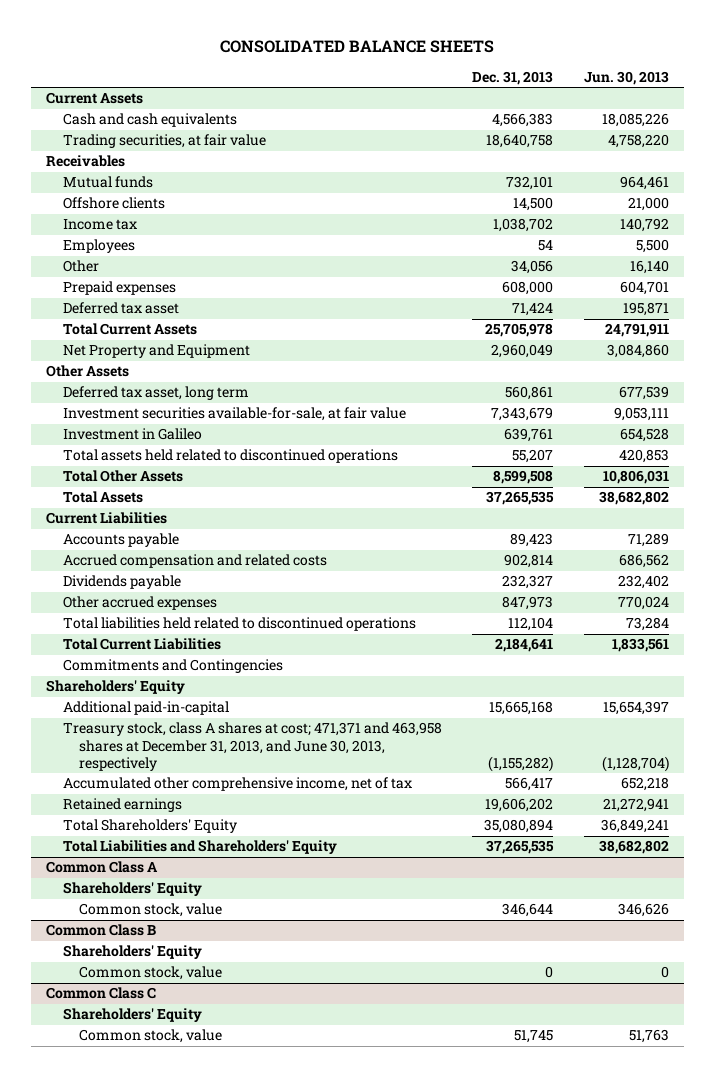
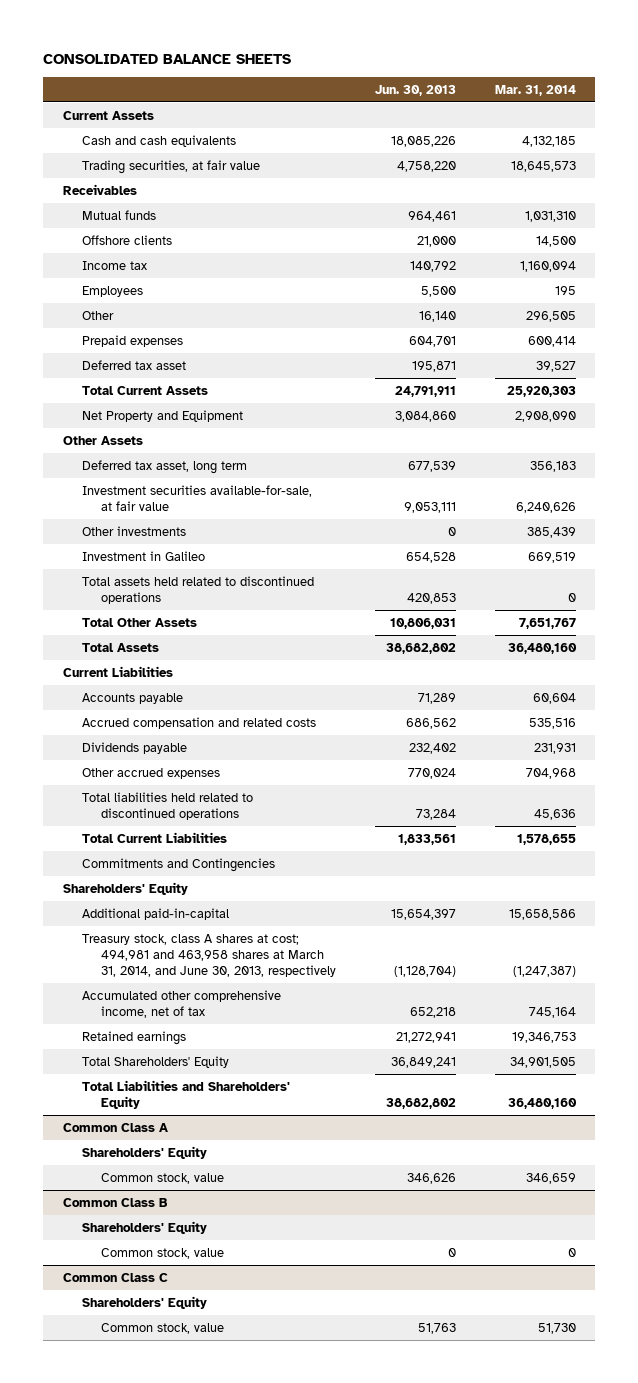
- | Dec. 31, 2013 | Jun. 30, 2013
+ | Jun. 30, 2013 | Mar. 31, 2014
+ Other investments | 0 | 385,439
- Treasury stock, class A shares at cost; 471,371 and 463,958 shares at December 31, 2013, and June 30, 2013, respectively | (1,155,282) | (1,128,704)
+ Treasury stock, class A shares at cost; 494,981 and 463,958 shares at March 31, 2014, and June 30, 2013, respectively | (1,128,704) | (1,247,387)

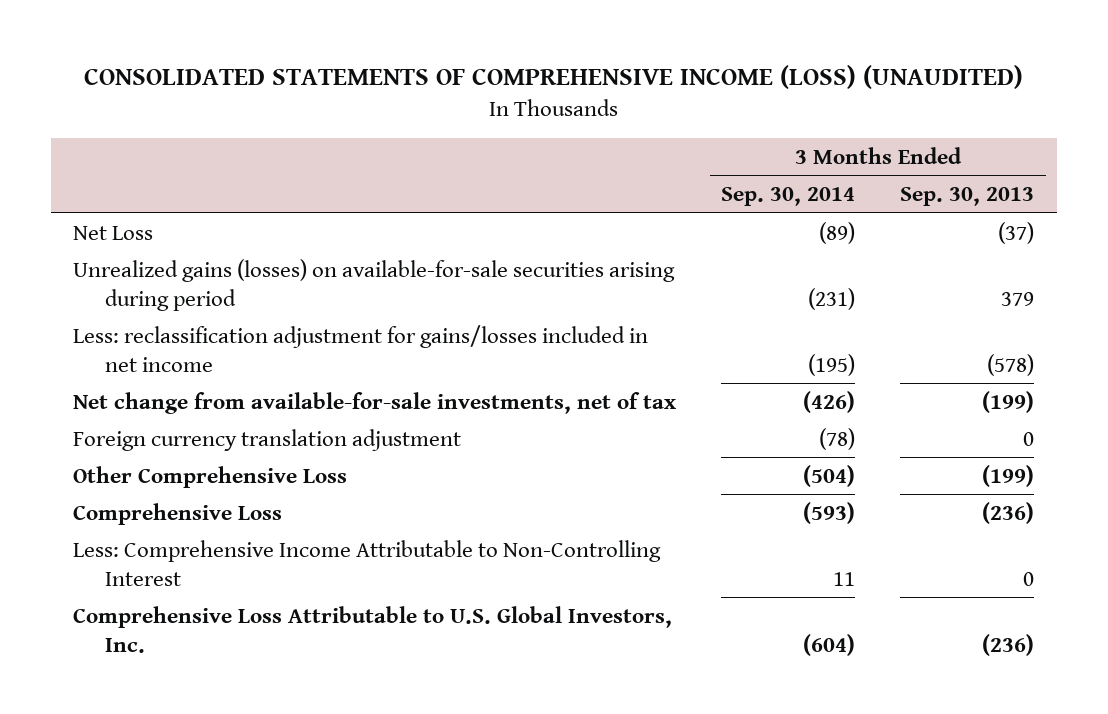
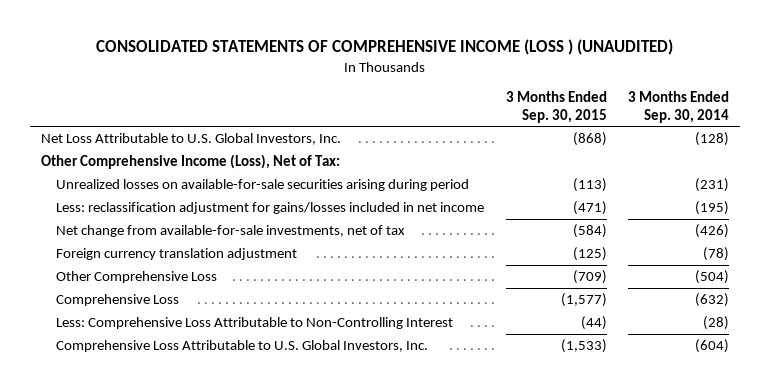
- CONSOLIDATED STATEMENTS OF COMPREHENSIVE INCOME (LOSS) (UNAUDITED)
+ CONSOLIDATED STATEMENTS OF COMPREHENSIVE INCOME (LOSS ) (UNAUDITED)
- | 3 Months Ended Sep. 30, 2014 | 3 Months Ended Sep. 30, 2013
+ | 3 Months Ended Sep. 30, 2015 | 3 Months Ended Sep. 30, 2014
- Net Loss | (89) | (37)
- Unrealized gains (losses) on available-for-sale securities arising during period | (231) | 379
+ Net Loss Attributable to U.S. Global Investors, Inc. | (868) | (128)
+ Other Comprehensive Income (Loss), Net of Tax:
+ Unrealized losses on available-for-sale securities arising during period | (113) | (231)
- Comprehensive Loss | (593) | (236)
- Less: Comprehensive Income Attributable to Non-Controlling Interest | 11 | 0
+ Comprehensive Loss | (1,577) | (632)
+ Less: Comprehensive Loss Attributable to Non-Controlling Interest | (44) | (28)

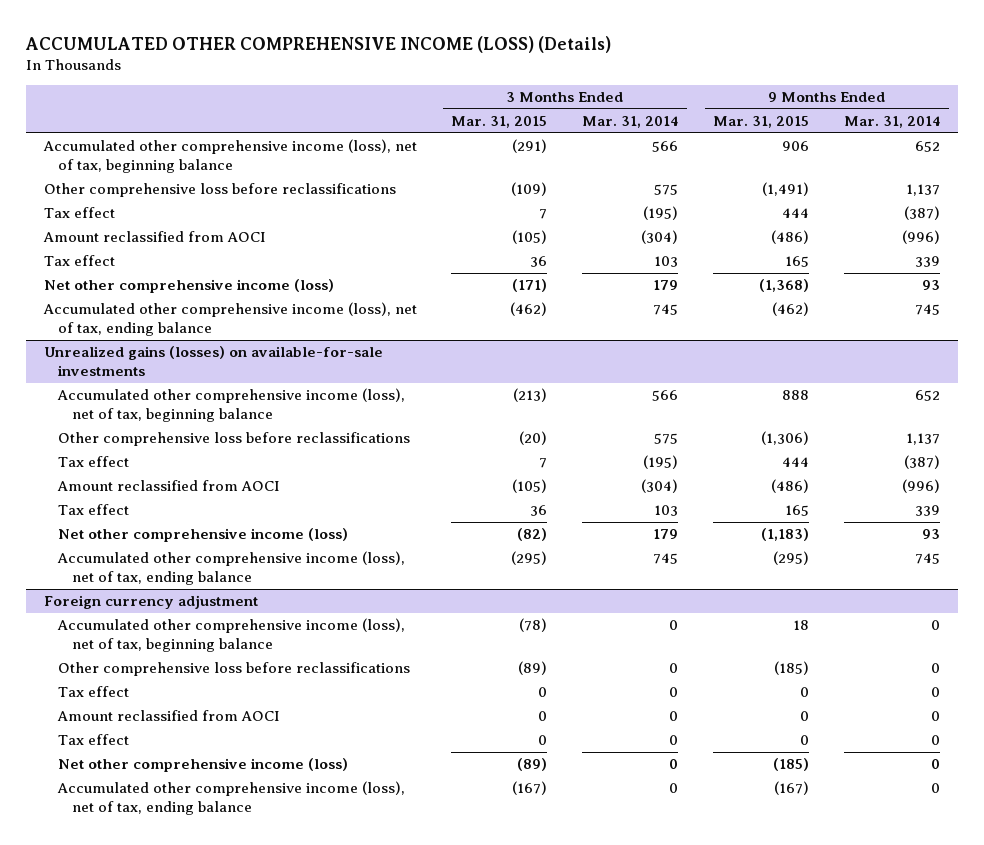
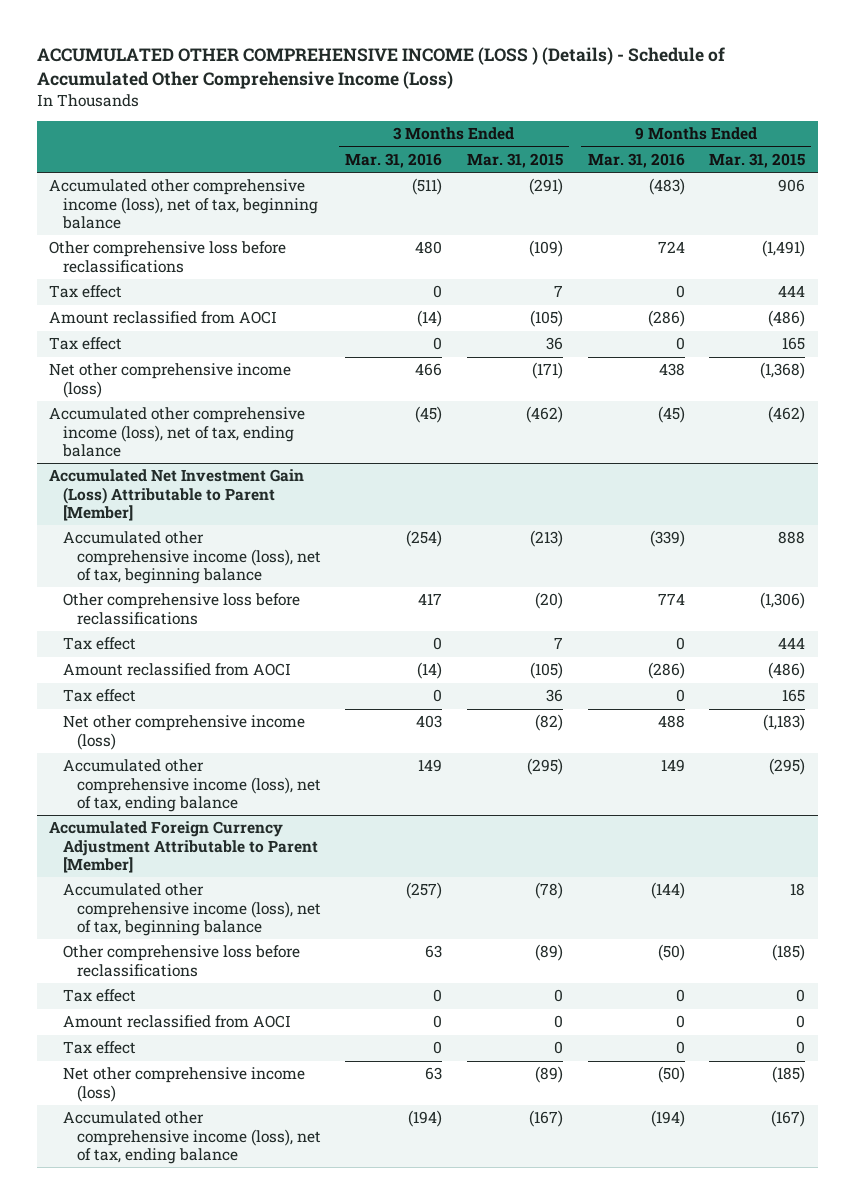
- ACCUMULATED OTHER COMPREHENSIVE INCOME (LOSS) (Details)
+ ACCUMULATED OTHER COMPREHENSIVE INCOME (LOSS ) (Details) - Schedule of Accumulated Other Comprehensive Income (Loss)
- | 3 Months Ended Mar. 31, 2015 | 3 Months Ended Mar. 31, 2014 | 9 Months Ended Mar. 31, 2015 | 9 Months Ended Mar. 31, 2014
+ | 3 Months Ended Mar. 31, 2016 | 3 Months Ended Mar. 31, 2015 | 9 Months Ended Mar. 31, 2016 | 9 Months Ended Mar. 31, 2015
- Unrealized gains (losses) on available-for-sale investments
+ Accumulated Net Investment Gain (Loss) Attributable to Parent [Member]
- Foreign currency adjustment
+ Accumulated Foreign Currency Adjustment Attributable to Parent [Member]

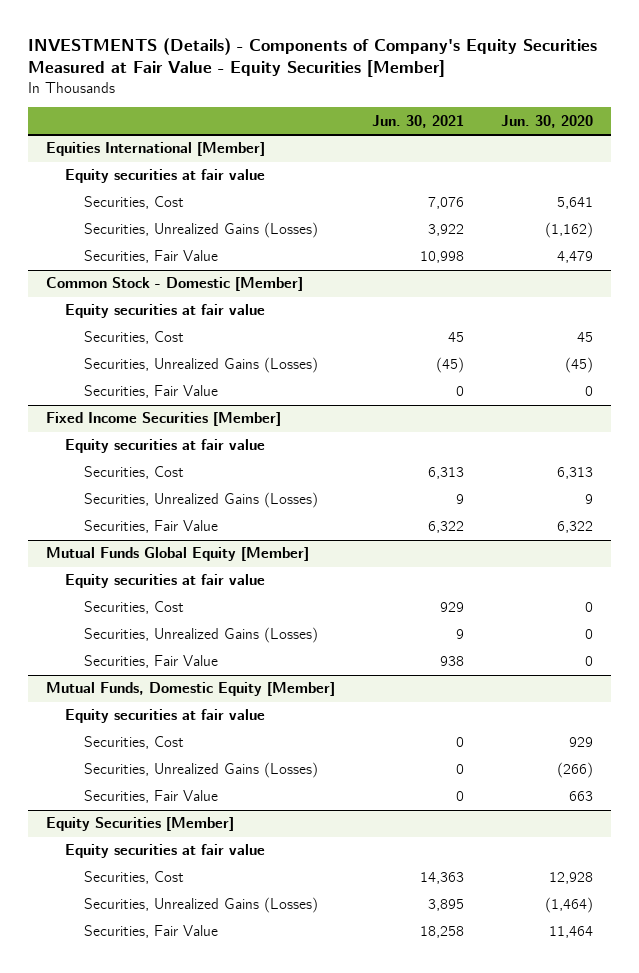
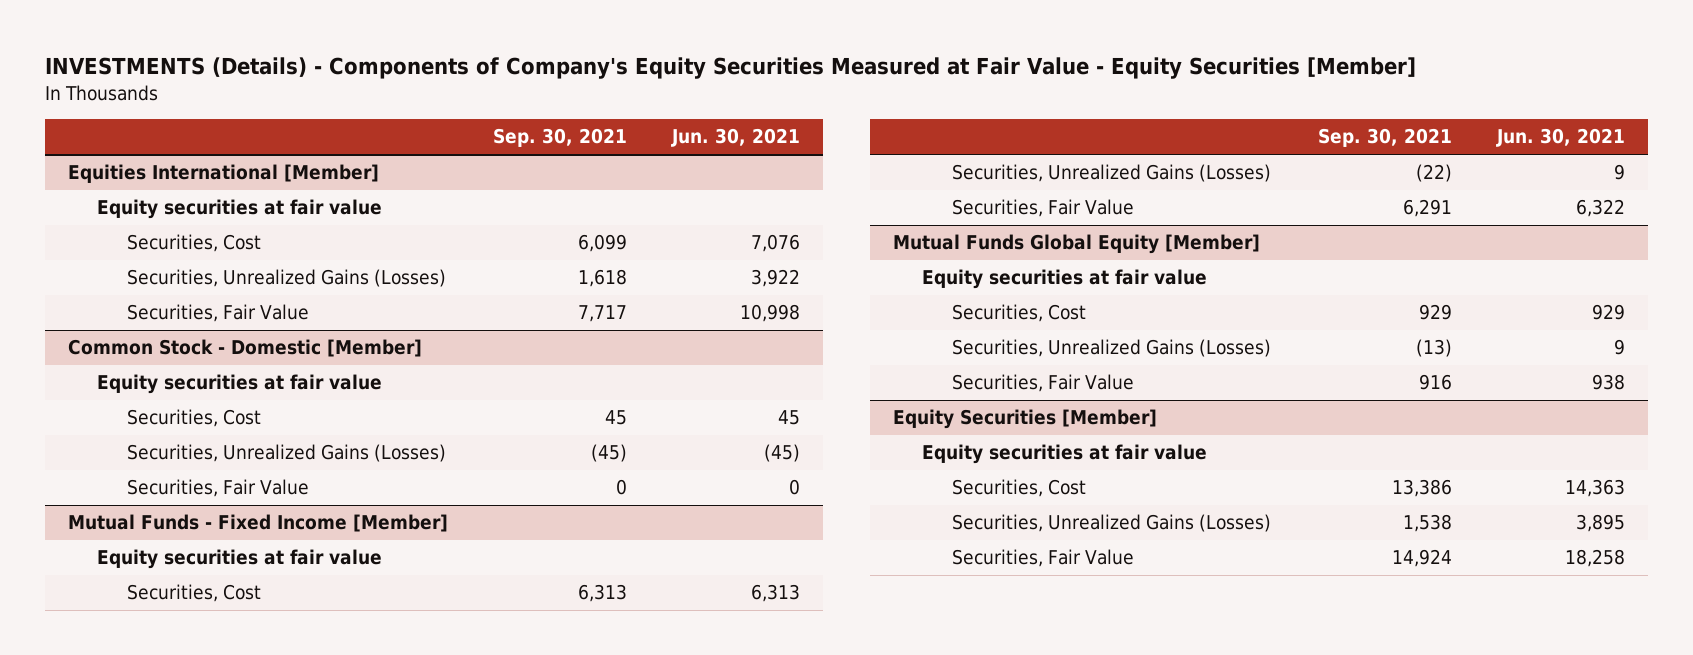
- | Jun. 30, 2021 | Jun. 30, 2020
+ | Sep. 30, 2021 | Jun. 30, 2021
- Fixed Income Securities [Member]
+ Mutual Funds - Fixed Income [Member]
- Mutual Funds, Domestic Equity [Member]
- Equity securities at fair value
- Securities, Cost | 0 | 929
- Securities, Unrealized Gains (Losses) | 0 | (266)
- Securities, Fair Value | 0 | 663

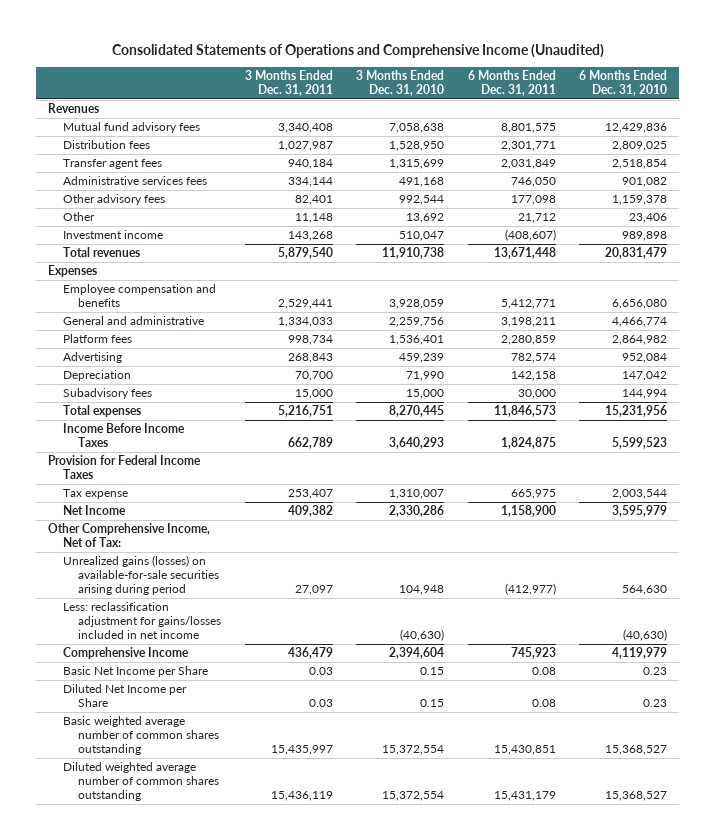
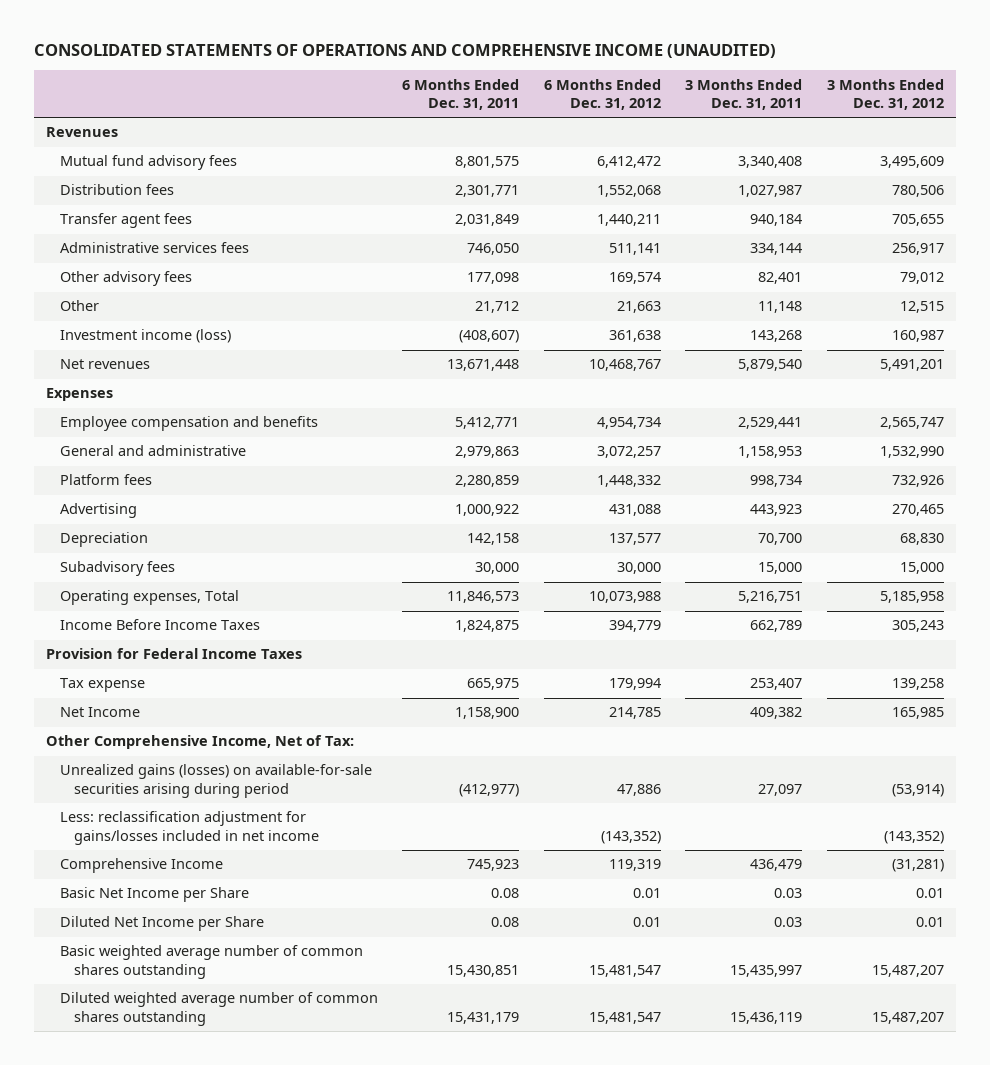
- Consolidated Statements of Operations and Comprehensive Income (Unaudited)
+ CONSOLIDATED STATEMENTS OF OPERATIONS AND COMPREHENSIVE INCOME (UNAUDITED)
- | 3 Months Ended Dec. 31, 2011 | 3 Months Ended Dec. 31, 2010 | 6 Months Ended Dec. 31, 2011 | 6 Months Ended Dec. 31, 2010
+ | 6 Months Ended Dec. 31, 2011 | 6 Months Ended Dec. 31, 2012 | 3 Months Ended Dec. 31, 2011 | 3 Months Ended Dec. 31, 2012
- Investment income | 143,268 | 510,047 | (408,607) | 989,898
- Total revenues | 5,879,540 | 11,910,738 | 13,671,448 | 20,831,479
+ Investment income (loss) | (408,607) | 361,638 | 143,268 | 160,987
+ Net revenues | 13,671,448 | 10,468,767 | 5,879,540 | 5,491,201
- General and administrative | 1,334,033 | 2,259,756 | 3,198,211 | 4,466,774
+ General and administrative | 2,979,863 | 3,072,257 | 1,158,953 | 1,532,990
- Advertising | 268,843 | 459,239 | 782,574 | 952,084
+ Advertising | 1,000,922 | 431,088 | 443,923 | 270,465
- Total expenses | 5,216,751 | 8,270,445 | 11,846,573 | 15,231,956
+ Operating expenses, Total | 11,846,573 | 10,073,988 | 5,216,751 | 5,185,958

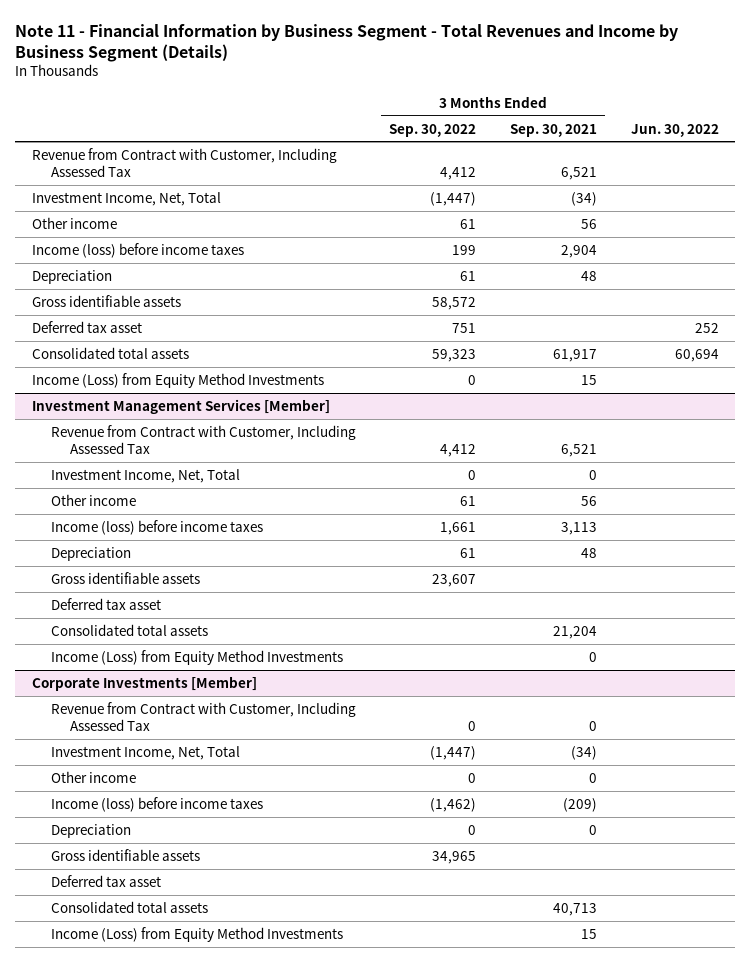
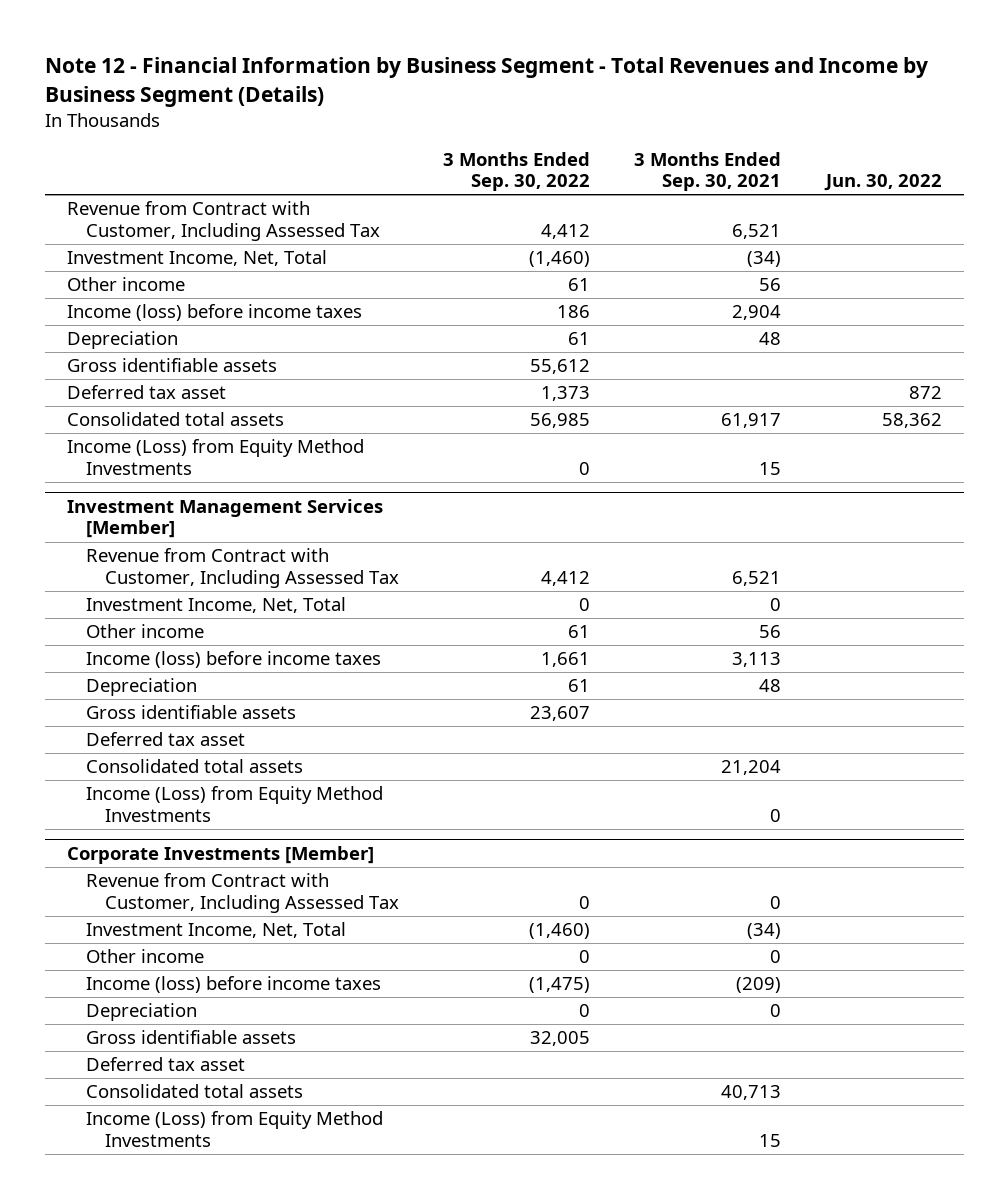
- Note 11 - Financial Information by Business Segment - Total Revenues and Income by Business Segment (Details)
+ Note 12 - Financial Information by Business Segment - Total Revenues and Income by Business Segment (Details)
- Investment Income, Net, Total | (1,447) | (34) |
+ Investment Income, Net, Total | (1,460) | (34) |
- Income (loss) before income taxes | 199 | 2,904 |
+ Income (loss) before income taxes | 186 | 2,904 |
- Gross identifiable assets | 58,572 | |
- Deferred tax asset | 751 | | 252
- Consolidated total assets | 59,323 | 61,917 | 60,694
+ Gross identifiable assets | 55,612 | |
+ Deferred tax asset | 1,373 | | 872
+ Consolidated total assets | 56,985 | 61,917 | 58,362
@ Corporate Investments [Member]
- Investment Income, Net, Total | (1,447) | (34) |
+ Investment Income, Net, Total | (1,460) | (34) |
- Income (loss) before income taxes | (1,462) | (209) |
+ Income (loss) before income taxes | (1,475) | (209) |
- Gross identifiable assets | 34,965 | |
+ Gross identifiable assets | 32,005 | |

